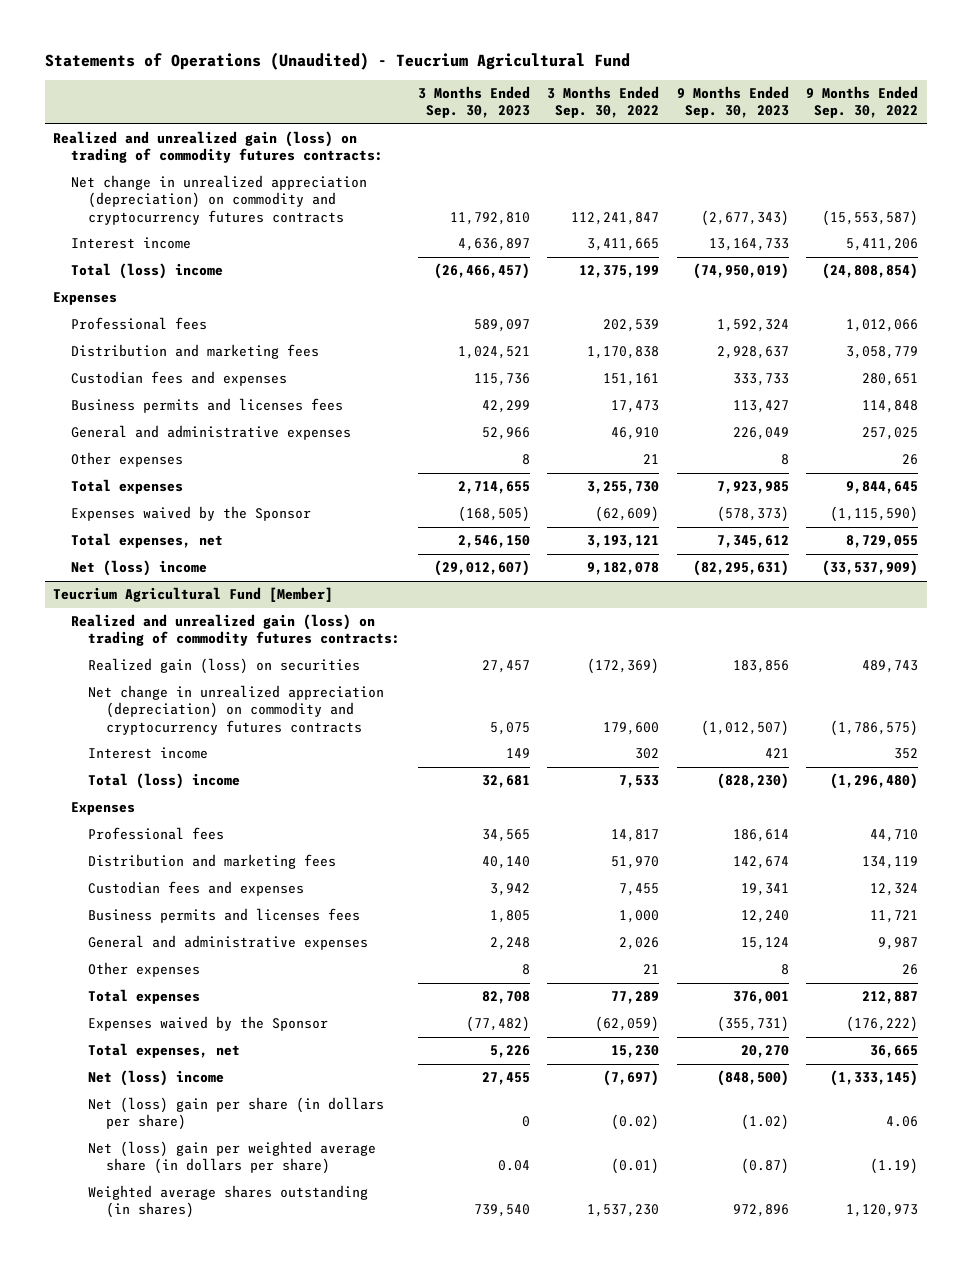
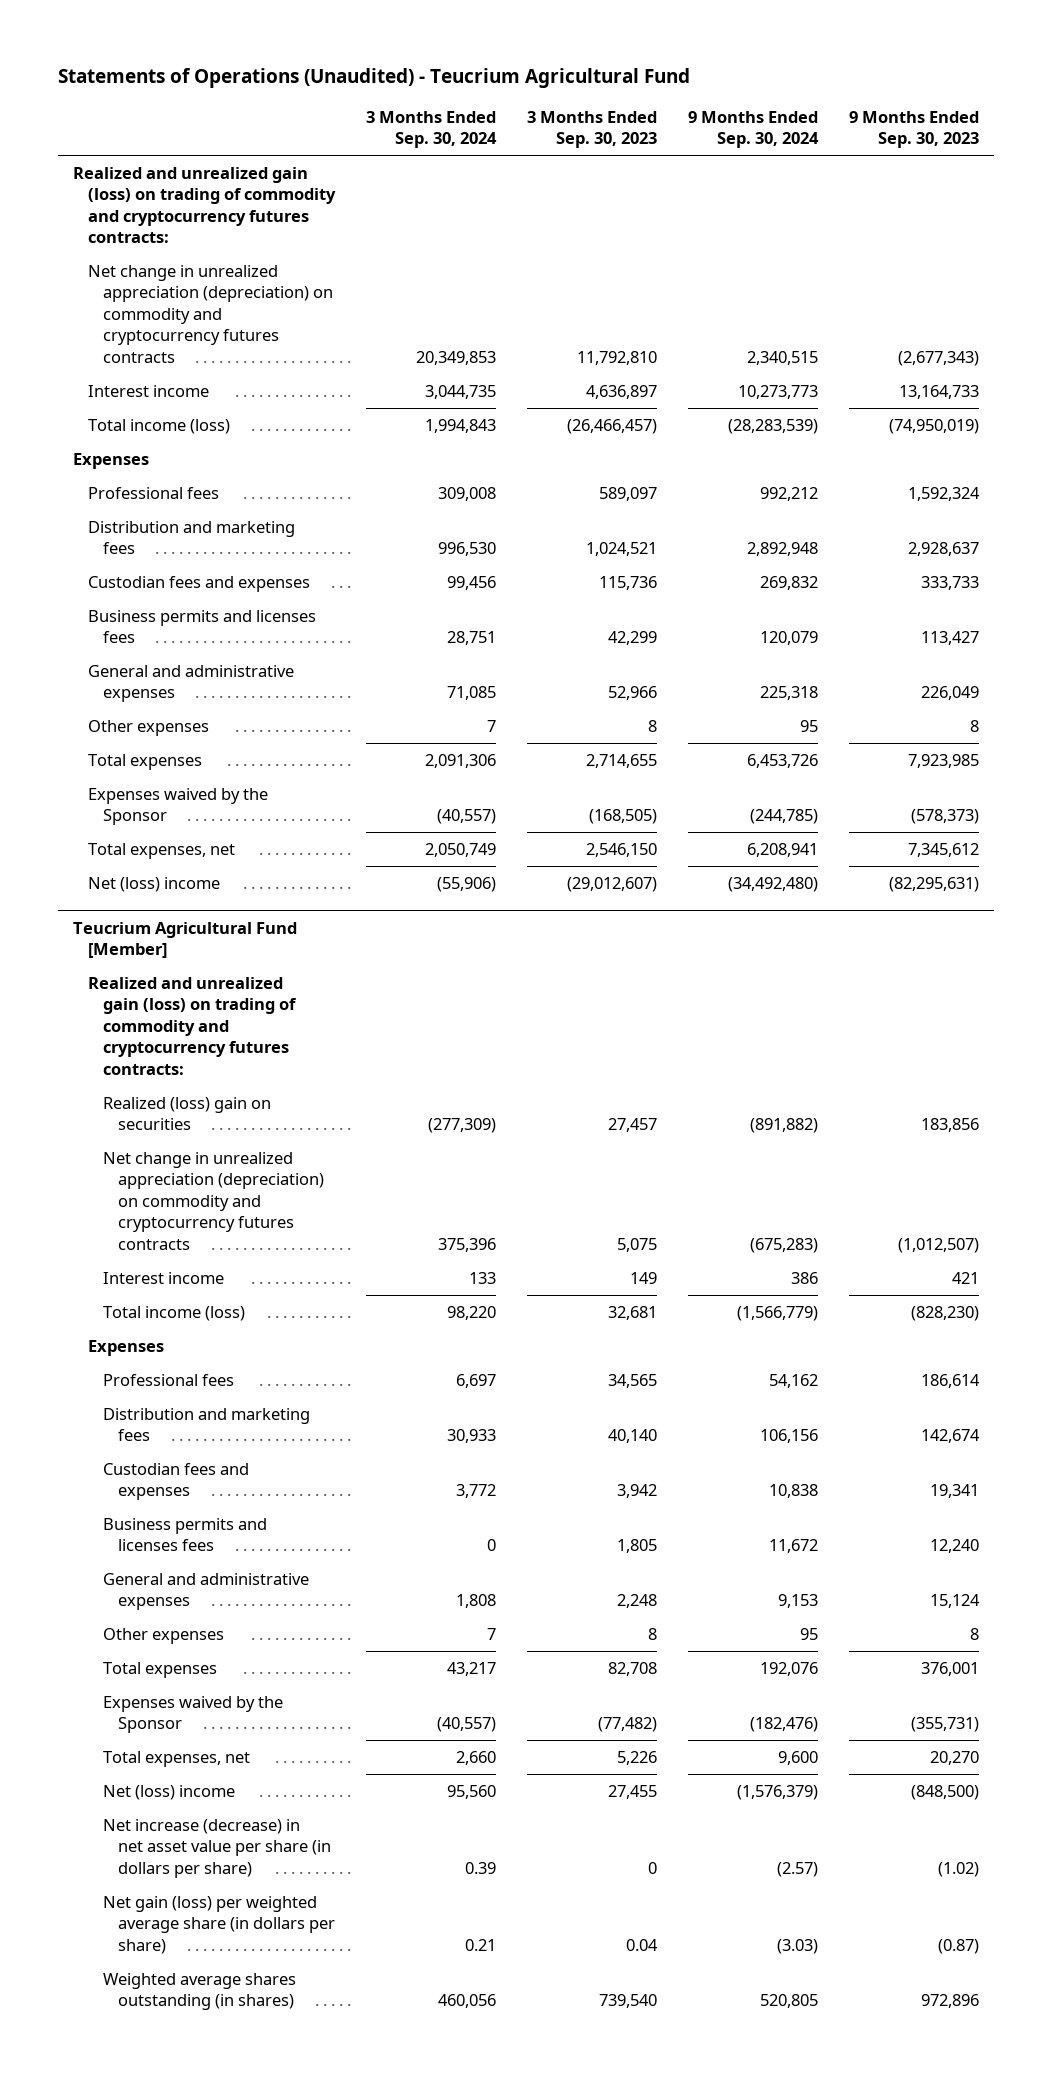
- | 3 Months Ended Sep. 30, 2023 | 3 Months Ended Sep. 30, 2022 | 9 Months Ended Sep. 30, 2023 | 9 Months Ended Sep. 30, 2022
+ | 3 Months Ended Sep. 30, 2024 | 3 Months Ended Sep. 30, 2023 | 9 Months Ended Sep. 30, 2024 | 9 Months Ended Sep. 30, 2023
- Realized and unrealized gain (loss) on trading of commodity futures contracts:
+ Realized and unrealized gain (loss) on trading of commodity and cryptocurrency futures contracts:
- Total (loss) income | (26,466,457) | 12,375,199 | (74,950,019) | (24,808,854)
+ Total income (loss) | 1,994,843 | (26,466,457) | (28,283,539) | (74,950,019)
@ Teucrium Agricultural Fund [Member]
- Realized and unrealized gain (loss) on trading of commodity futures contracts:
- Realized gain (loss) on securities | 27,457 | (172,369) | 183,856 | 489,743
+ Realized and unrealized gain (loss) on trading of commodity and cryptocurrency futures contracts:
+ Realized (loss) gain on securities | (277,309) | 27,457 | (891,882) | 183,856
- Total (loss) income | 32,681 | 7,533 | (828,230) | (1,296,480)
+ Total income (loss) | 98,220 | 32,681 | (1,566,779) | (828,230)
- Net (loss) gain per share (in dollars per share) | 0 | (0.02) | (1.02) | 4.06
- Net (loss) gain per weighted average share (in dollars per share) | 0.04 | (0.01) | (0.87) | (1.19)
+ Net increase (decrease) in net asset value per share (in dollars per share) | 0.39 | 0 | (2.57) | (1.02)
+ Net gain (loss) per weighted average share (in dollars per share) | 0.21 | 0.04 | (3.03) | (0.87)

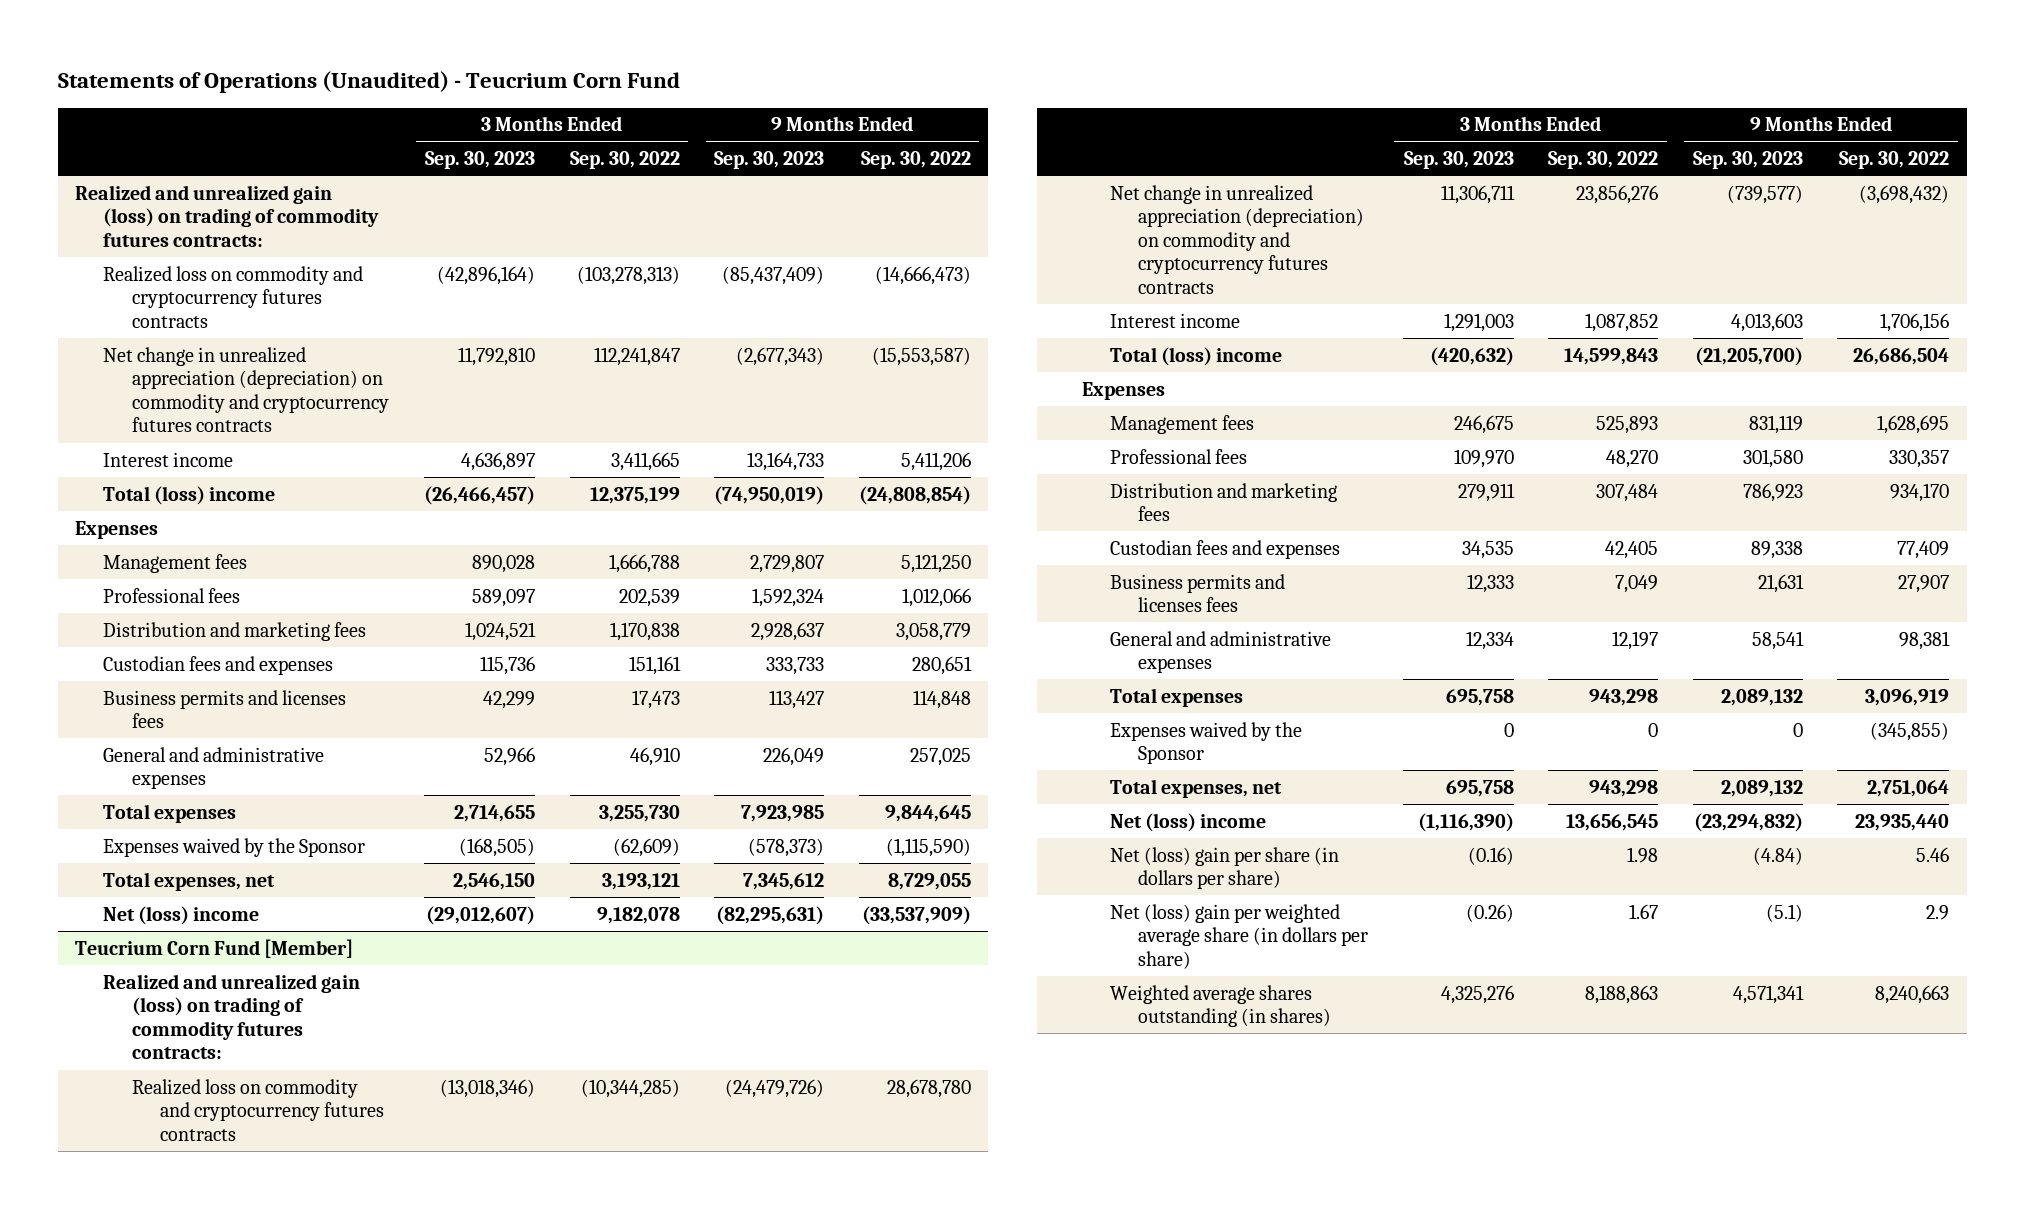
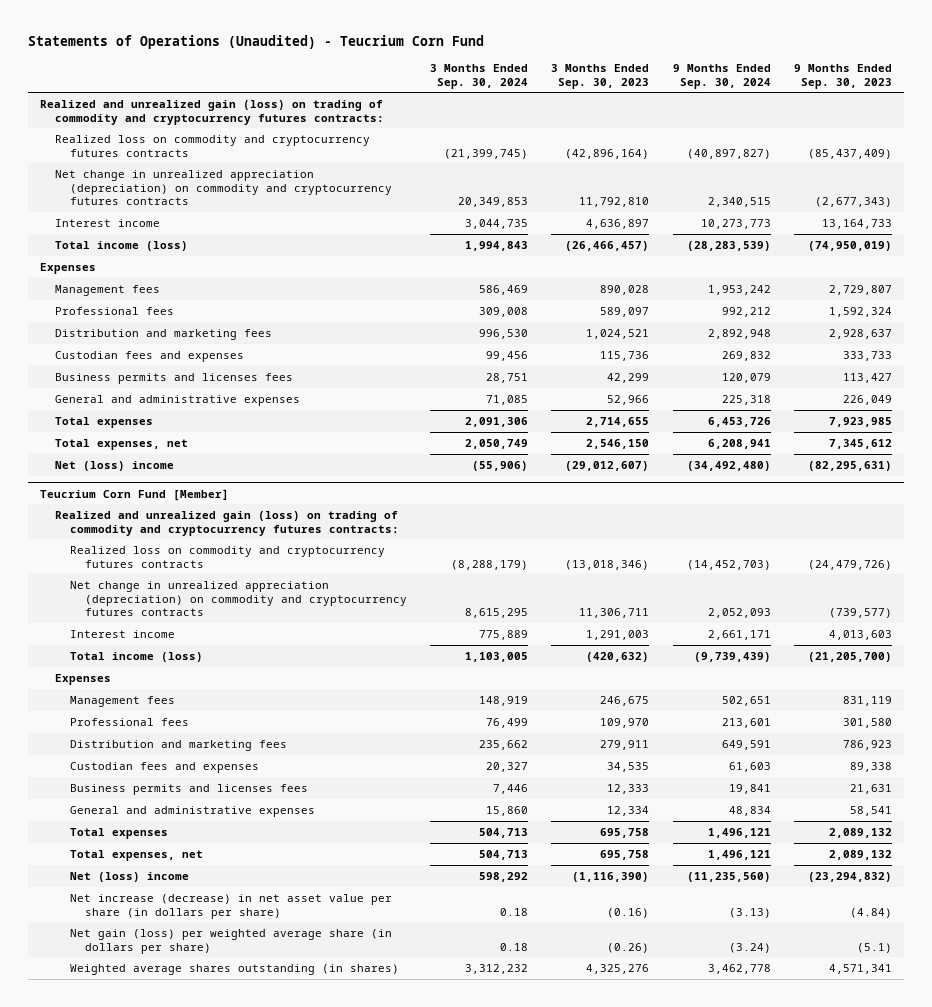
- | 3 Months Ended Sep. 30, 2023 | 3 Months Ended Sep. 30, 2022 | 9 Months Ended Sep. 30, 2023 | 9 Months Ended Sep. 30, 2022
+ | 3 Months Ended Sep. 30, 2024 | 3 Months Ended Sep. 30, 2023 | 9 Months Ended Sep. 30, 2024 | 9 Months Ended Sep. 30, 2023
- Realized and unrealized gain (loss) on trading of commodity futures contracts:
+ Realized and unrealized gain (loss) on trading of commodity and cryptocurrency futures contracts:
- Total (loss) income | (26,466,457) | 12,375,199 | (74,950,019) | (24,808,854)
+ Total income (loss) | 1,994,843 | (26,466,457) | (28,283,539) | (74,950,019)
- Expenses waived by the Sponsor | (168,505) | (62,609) | (578,373) | (1,115,590)
@ Teucrium Corn Fund [Member]
- Realized and unrealized gain (loss) on trading of commodity futures contracts:
+ Realized and unrealized gain (loss) on trading of commodity and cryptocurrency futures contracts:
- Total (loss) income | (420,632) | 14,599,843 | (21,205,700) | 26,686,504
+ Total income (loss) | 1,103,005 | (420,632) | (9,739,439) | (21,205,700)
- Expenses waived by the Sponsor | 0 | 0 | 0 | (345,855)
- Net (loss) gain per share (in dollars per share) | (0.16) | 1.98 | (4.84) | 5.46
- Net (loss) gain per weighted average share (in dollars per share) | (0.26) | 1.67 | (5.1) | 2.9
+ Net increase (decrease) in net asset value per share (in dollars per share) | 0.18 | (0.16) | (3.13) | (4.84)
+ Net gain (loss) per weighted average share (in dollars per share) | 0.18 | (0.26) | (3.24) | (5.1)

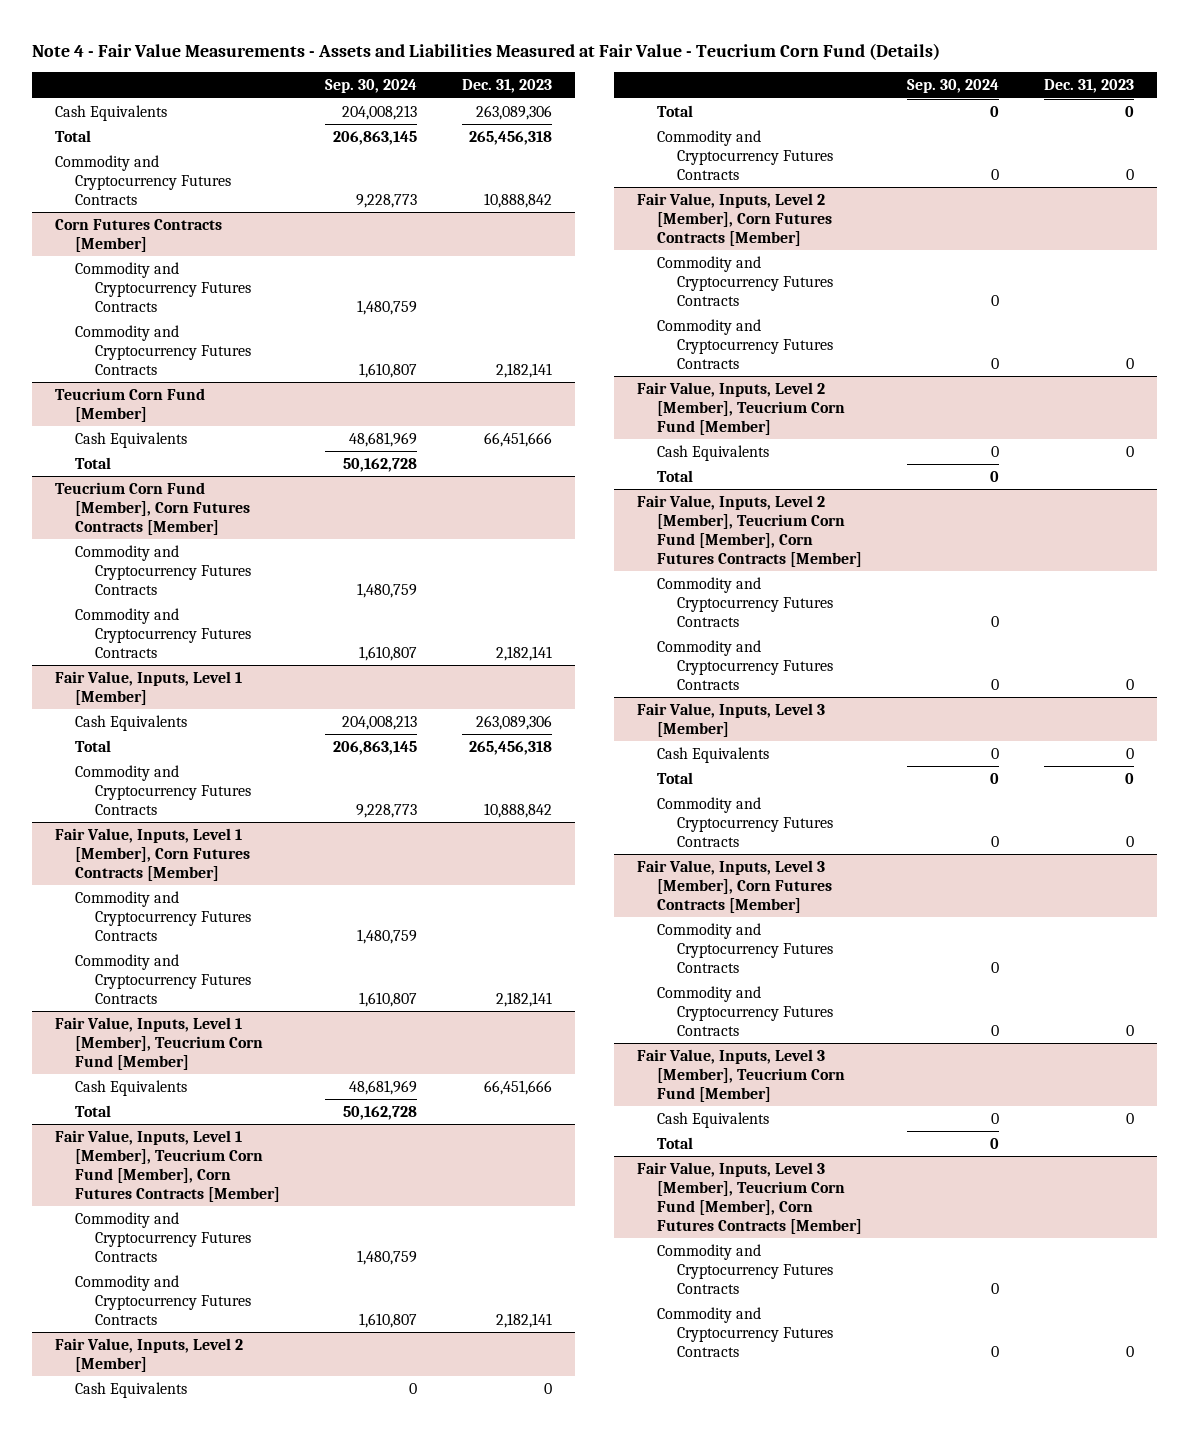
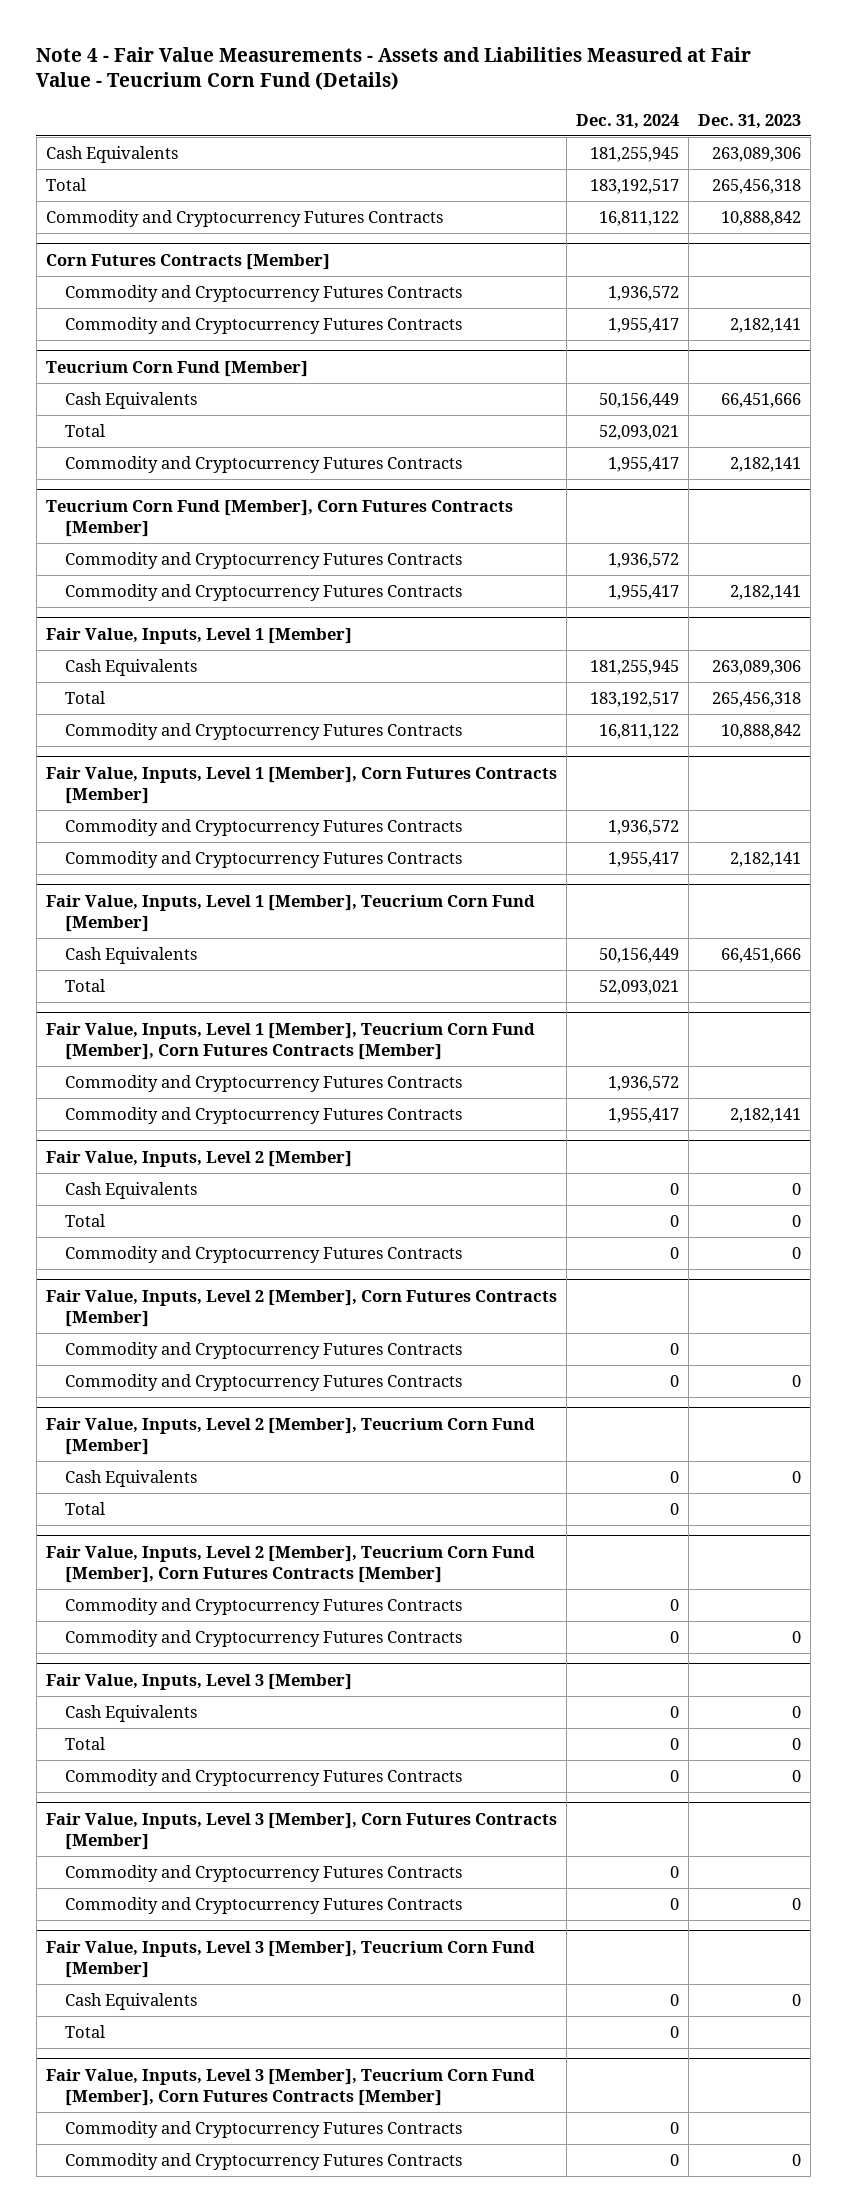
- | Sep. 30, 2024 | Dec. 31, 2023
+ | Dec. 31, 2024 | Dec. 31, 2023
@ Teucrium Corn Fund [Member]
+ Commodity and Cryptocurrency Futures Contracts | 1,955,417 | 2,182,141

